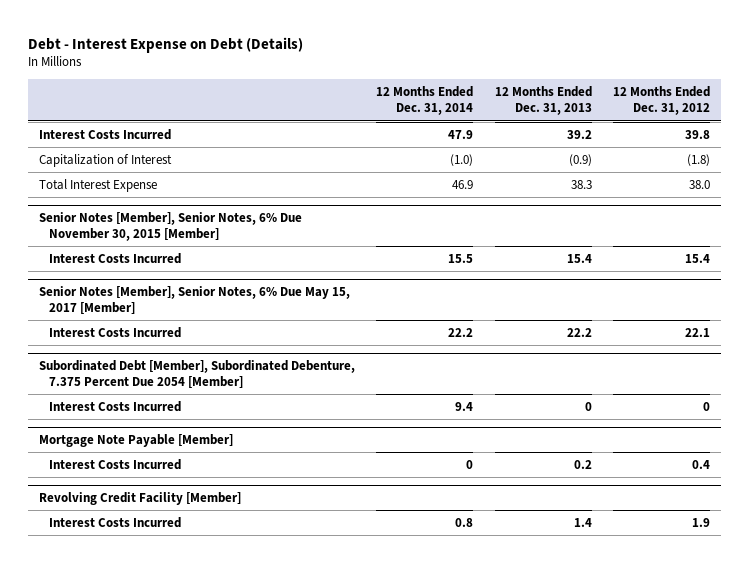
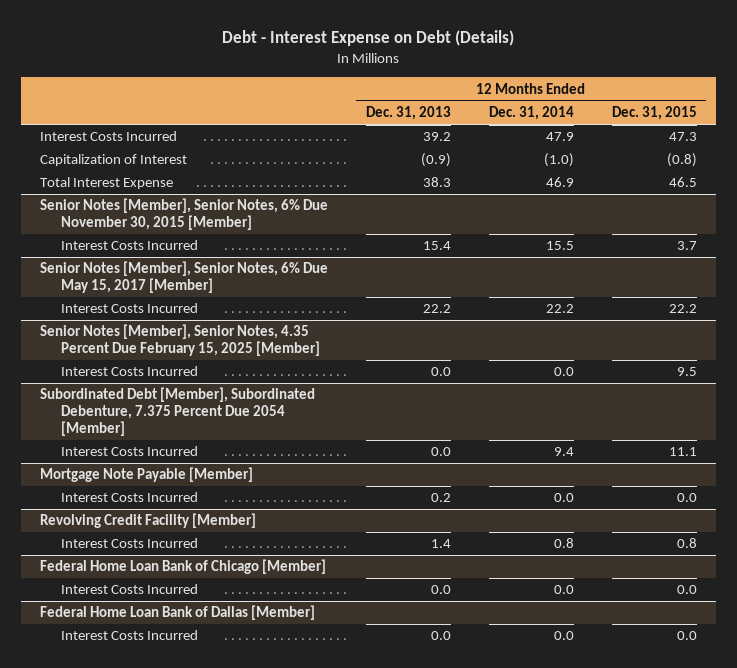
- | 12 Months Ended Dec. 31, 2014 | 12 Months Ended Dec. 31, 2013 | 12 Months Ended Dec. 31, 2012
+ | 12 Months Ended Dec. 31, 2013 | 12 Months Ended Dec. 31, 2014 | 12 Months Ended Dec. 31, 2015
+ Senior Notes [Member], Senior Notes, 4.35 Percent Due February 15, 2025 [Member]
+ Interest Costs Incurred | 0.0 | 0.0 | 9.5
@ Subordinated Debt [Member], Subordinated Debenture, 7.375 Percent Due 2054 [Member]
- Interest Costs Incurred | 9.4 | 0 | 0
+ Interest Costs Incurred | 0.0 | 9.4 | 11.1
@ Mortgage Note Payable [Member]
- Interest Costs Incurred | 0 | 0.2 | 0.4
+ Interest Costs Incurred | 0.2 | 0.0 | 0.0
+ Federal Home Loan Bank of Chicago [Member]
+ Interest Costs Incurred | 0.0 | 0.0 | 0.0
+ Federal Home Loan Bank of Dallas [Member]
+ Interest Costs Incurred | 0.0 | 0.0 | 0.0

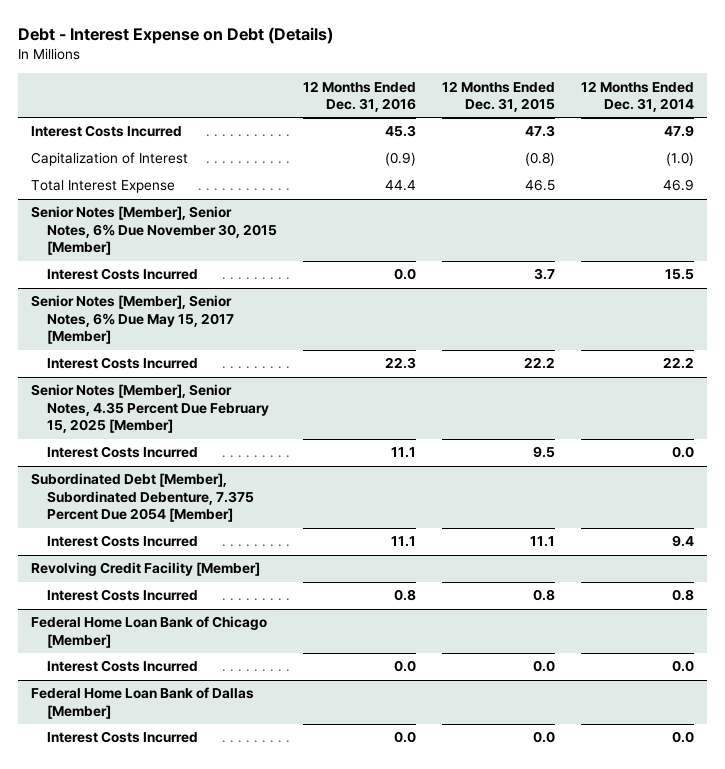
- | 12 Months Ended Dec. 31, 2013 | 12 Months Ended Dec. 31, 2014 | 12 Months Ended Dec. 31, 2015
+ | 12 Months Ended Dec. 31, 2016 | 12 Months Ended Dec. 31, 2015 | 12 Months Ended Dec. 31, 2014
- Mortgage Note Payable [Member]
- Interest Costs Incurred | 0.2 | 0.0 | 0.0

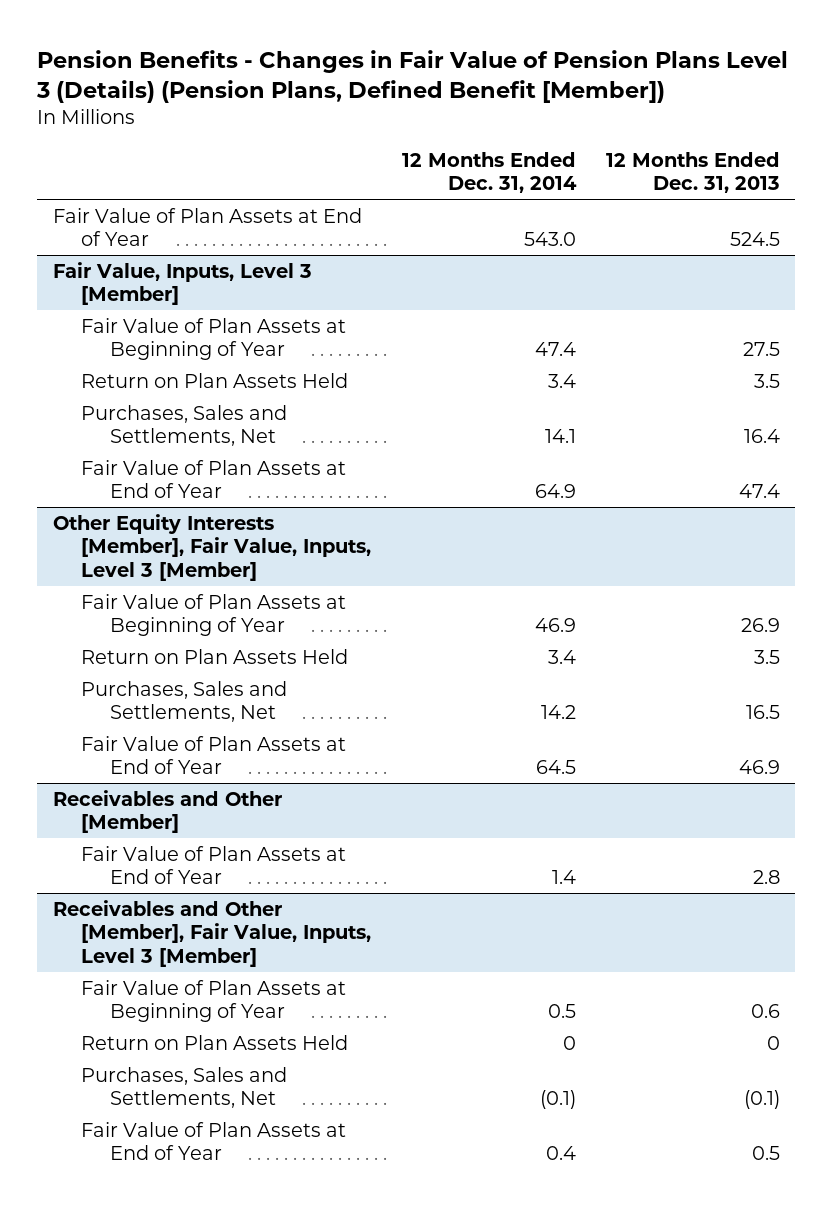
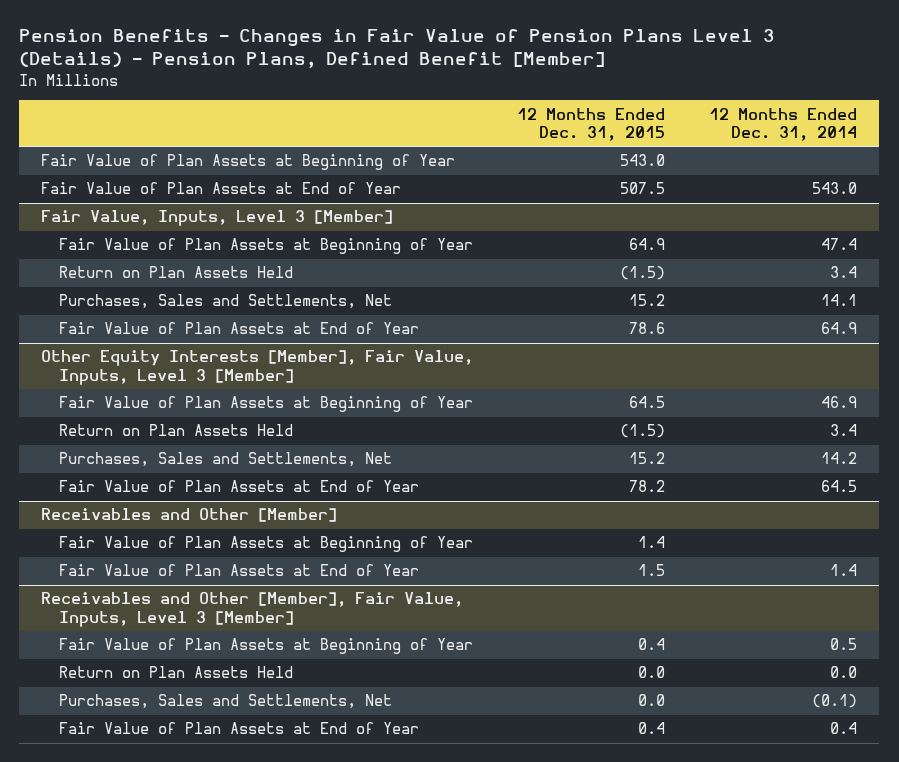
- Pension Benefits - Changes in Fair Value of Pension Plans Level 3 (Details) (Pension Plans, Defined Benefit [Member])
+ Pension Benefits - Changes in Fair Value of Pension Plans Level 3 (Details) - Pension Plans, Defined Benefit [Member]
- | 12 Months Ended Dec. 31, 2014 | 12 Months Ended Dec. 31, 2013
+ | 12 Months Ended Dec. 31, 2015 | 12 Months Ended Dec. 31, 2014
+ Fair Value of Plan Assets at Beginning of Year | 543.0 |
@ Receivables and Other [Member]
+ Fair Value of Plan Assets at Beginning of Year | 1.4 |
@ Receivables and Other [Member], Fair Value, Inputs, Level 3 [Member]
- Return on Plan Assets Held | 0 | 0
+ Return on Plan Assets Held | 0.0 | 0.0

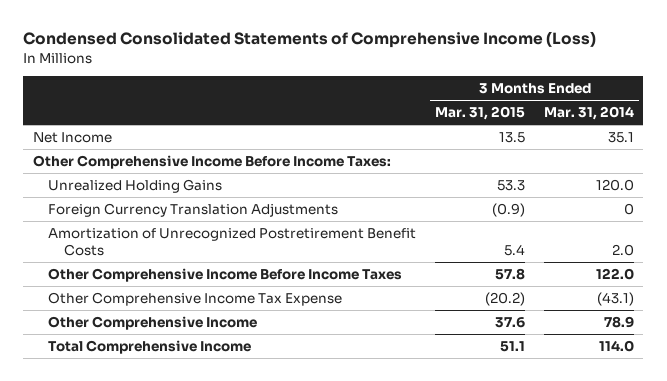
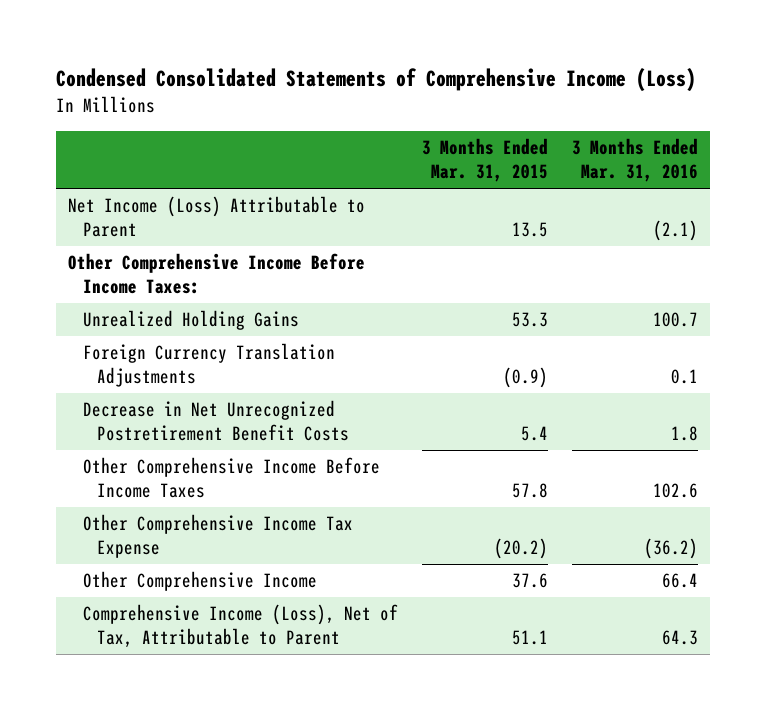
- | 3 Months Ended Mar. 31, 2015 | 3 Months Ended Mar. 31, 2014
+ | 3 Months Ended Mar. 31, 2015 | 3 Months Ended Mar. 31, 2016
- Net Income | 13.5 | 35.1
+ Net Income (Loss) Attributable to Parent | 13.5 | (2.1)
- Amortization of Unrecognized Postretirement Benefit Costs | 5.4 | 2.0
+ Decrease in Net Unrecognized Postretirement Benefit Costs | 5.4 | 1.8
- Total Comprehensive Income | 51.1 | 114.0
+ Comprehensive Income (Loss), Net of Tax, Attributable to Parent | 51.1 | 64.3

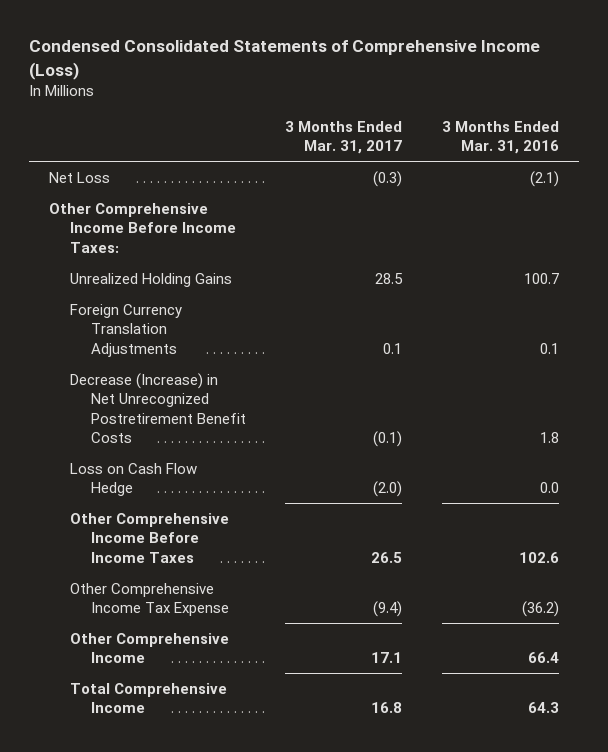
- | 3 Months Ended Mar. 31, 2015 | 3 Months Ended Mar. 31, 2016
+ | 3 Months Ended Mar. 31, 2017 | 3 Months Ended Mar. 31, 2016
- Net Income (Loss) Attributable to Parent | 13.5 | (2.1)
+ Net Loss | (0.3) | (2.1)
- Decrease in Net Unrecognized Postretirement Benefit Costs | 5.4 | 1.8
+ Decrease (Increase) in Net Unrecognized Postretirement Benefit Costs | (0.1) | 1.8
+ Loss on Cash Flow Hedge | (2.0) | 0.0
- Comprehensive Income (Loss), Net of Tax, Attributable to Parent | 51.1 | 64.3
+ Total Comprehensive Income | 16.8 | 64.3

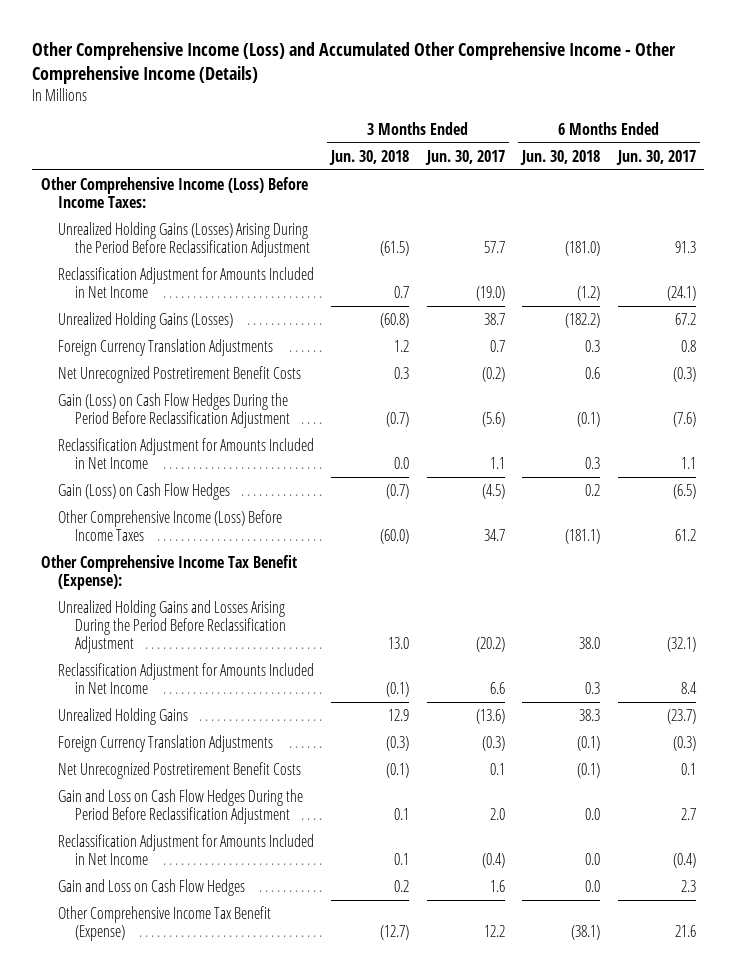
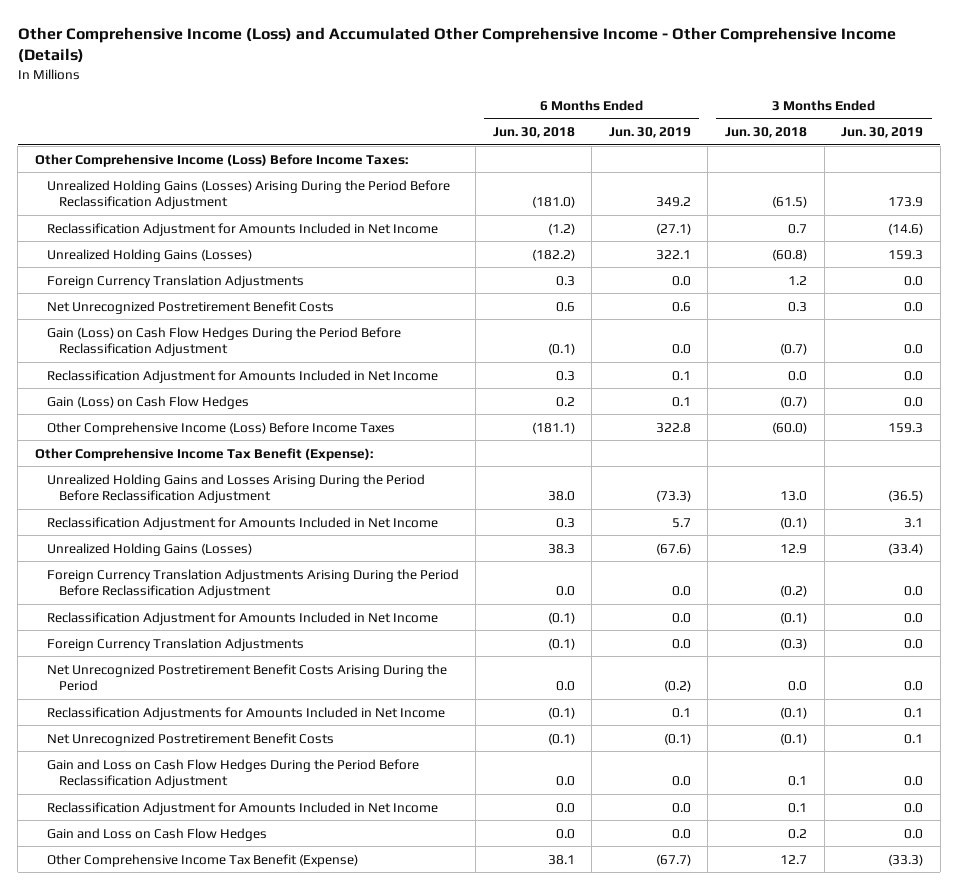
- | 3 Months Ended Jun. 30, 2018 | 3 Months Ended Jun. 30, 2017 | 6 Months Ended Jun. 30, 2018 | 6 Months Ended Jun. 30, 2017
+ | 6 Months Ended Jun. 30, 2018 | 6 Months Ended Jun. 30, 2019 | 3 Months Ended Jun. 30, 2018 | 3 Months Ended Jun. 30, 2019
- Unrealized Holding Gains | 12.9 | (13.6) | 38.3 | (23.7)
+ Unrealized Holding Gains (Losses) | 38.3 | (67.6) | 12.9 | (33.4)
+ Foreign Currency Translation Adjustments Arising During the Period Before Reclassification Adjustment | 0.0 | 0.0 | (0.2) | 0.0
+ Reclassification Adjustment for Amounts Included in Net Income | (0.1) | 0.0 | (0.1) | 0.0
+ Net Unrecognized Postretirement Benefit Costs Arising During the Period | 0.0 | (0.2) | 0.0 | 0.0
+ Reclassification Adjustments for Amounts Included in Net Income | (0.1) | 0.1 | (0.1) | 0.1
- Other Comprehensive Income Tax Benefit (Expense) | (12.7) | 12.2 | (38.1) | 21.6
+ Other Comprehensive Income Tax Benefit (Expense) | 38.1 | (67.7) | 12.7 | (33.3)

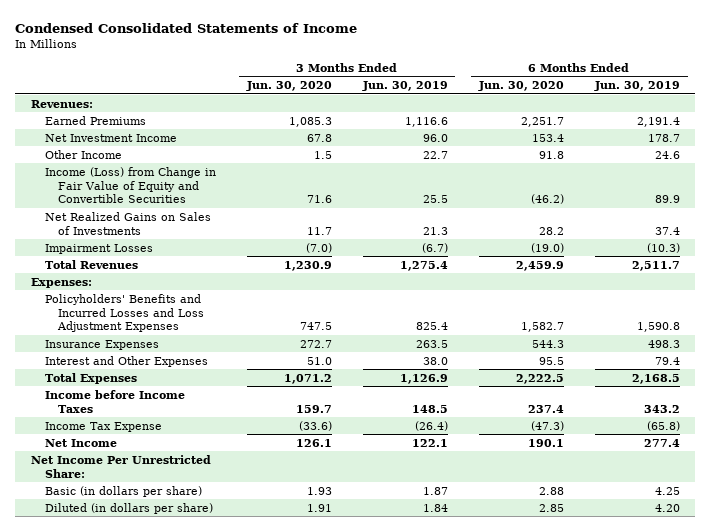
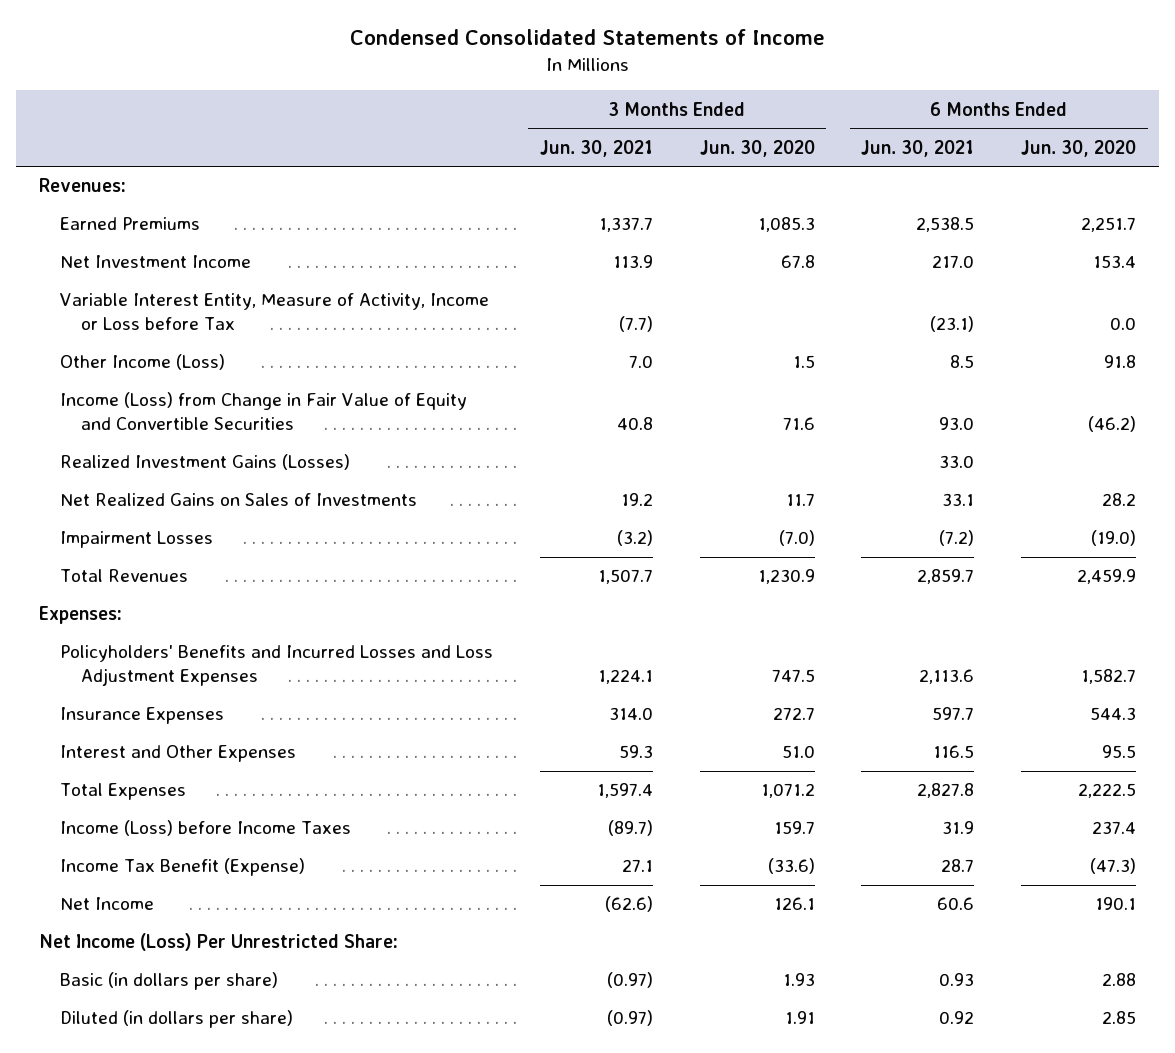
- | 3 Months Ended Jun. 30, 2020 | 3 Months Ended Jun. 30, 2019 | 6 Months Ended Jun. 30, 2020 | 6 Months Ended Jun. 30, 2019
+ | 3 Months Ended Jun. 30, 2021 | 3 Months Ended Jun. 30, 2020 | 6 Months Ended Jun. 30, 2021 | 6 Months Ended Jun. 30, 2020
- Other Income | 1.5 | 22.7 | 91.8 | 24.6
+ Variable Interest Entity, Measure of Activity, Income or Loss before Tax | (7.7) | | (23.1) | 0.0
+ Other Income (Loss) | 7.0 | 1.5 | 8.5 | 91.8
+ Realized Investment Gains (Losses) | | | 33.0 |
- Income before Income Taxes | 159.7 | 148.5 | 237.4 | 343.2
- Income Tax Expense | (33.6) | (26.4) | (47.3) | (65.8)
+ Income (Loss) before Income Taxes | (89.7) | 159.7 | 31.9 | 237.4
+ Income Tax Benefit (Expense) | 27.1 | (33.6) | 28.7 | (47.3)
- Net Income Per Unrestricted Share:
+ Net Income (Loss) Per Unrestricted Share:

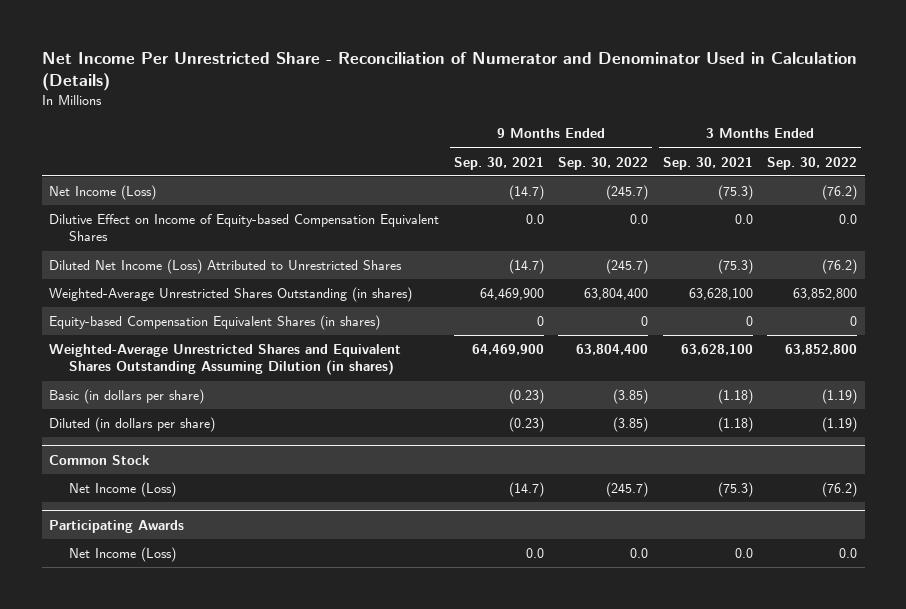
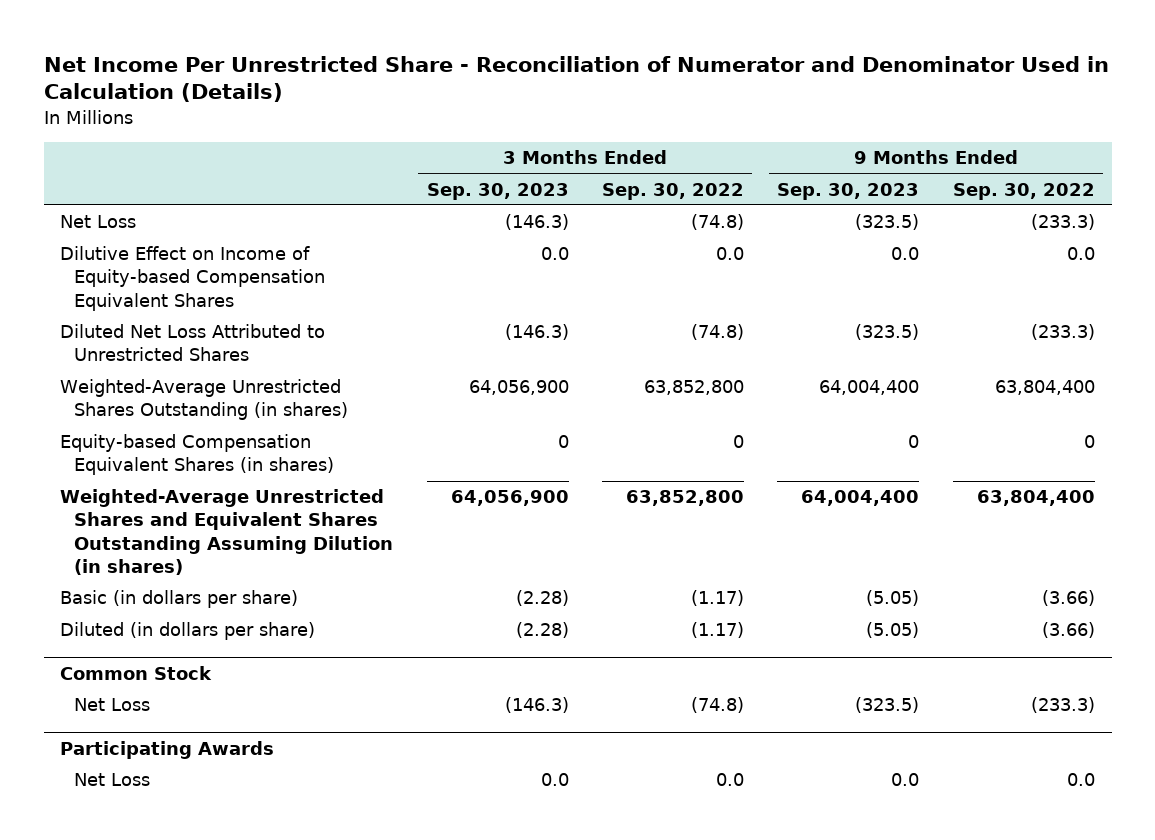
- | 9 Months Ended Sep. 30, 2021 | 9 Months Ended Sep. 30, 2022 | 3 Months Ended Sep. 30, 2021 | 3 Months Ended Sep. 30, 2022
+ | 3 Months Ended Sep. 30, 2023 | 3 Months Ended Sep. 30, 2022 | 9 Months Ended Sep. 30, 2023 | 9 Months Ended Sep. 30, 2022
- Net Income (Loss) | (14.7) | (245.7) | (75.3) | (76.2)
+ Net Loss | (146.3) | (74.8) | (323.5) | (233.3)
- Diluted Net Income (Loss) Attributed to Unrestricted Shares | (14.7) | (245.7) | (75.3) | (76.2)
+ Diluted Net Loss Attributed to Unrestricted Shares | (146.3) | (74.8) | (323.5) | (233.3)
- Basic (in dollars per share) | (0.23) | (3.85) | (1.18) | (1.19)
- Diluted (in dollars per share) | (0.23) | (3.85) | (1.18) | (1.19)
+ Basic (in dollars per share) | (2.28) | (1.17) | (5.05) | (3.66)
+ Diluted (in dollars per share) | (2.28) | (1.17) | (5.05) | (3.66)
@ Common Stock
- Net Income (Loss) | (14.7) | (245.7) | (75.3) | (76.2)
+ Net Loss | (146.3) | (74.8) | (323.5) | (233.3)
@ Participating Awards
- Net Income (Loss) | 0.0 | 0.0 | 0.0 | 0.0
+ Net Loss | 0.0 | 0.0 | 0.0 | 0.0

